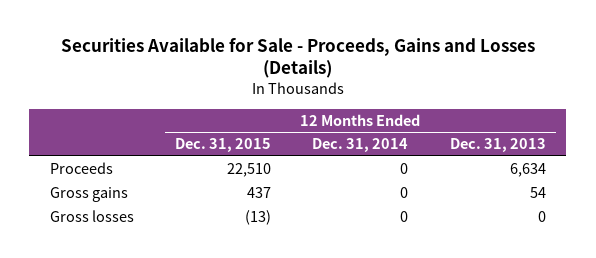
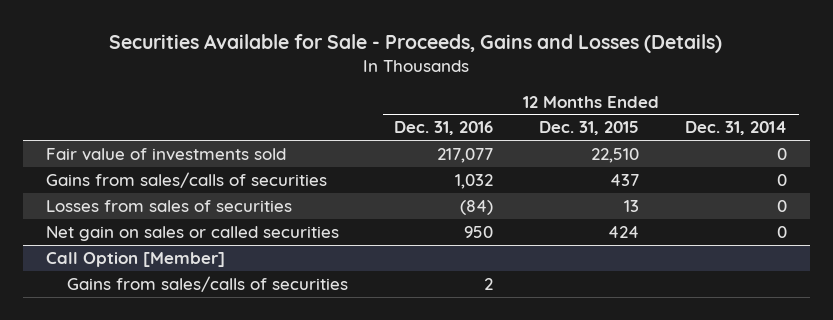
- | 12 Months Ended Dec. 31, 2015 | 12 Months Ended Dec. 31, 2014 | 12 Months Ended Dec. 31, 2013
+ | 12 Months Ended Dec. 31, 2016 | 12 Months Ended Dec. 31, 2015 | 12 Months Ended Dec. 31, 2014
- Proceeds | 22,510 | 0 | 6,634
- Gross gains | 437 | 0 | 54
- Gross losses | (13) | 0 | 0
+ Fair value of investments sold | 217,077 | 22,510 | 0
+ Gains from sales/calls of securities | 1,032 | 437 | 0
+ Losses from sales of securities | (84) | 13 | 0
+ Net gain on sales or called securities | 950 | 424 | 0
+ Call Option [Member]
+ Gains from sales/calls of securities | 2 | |

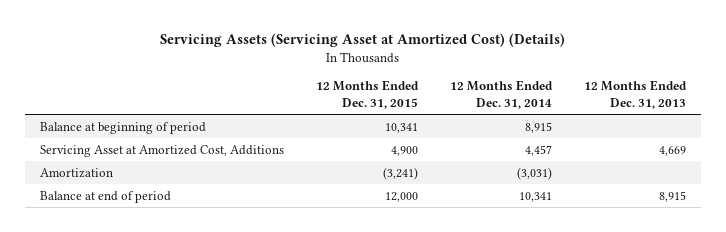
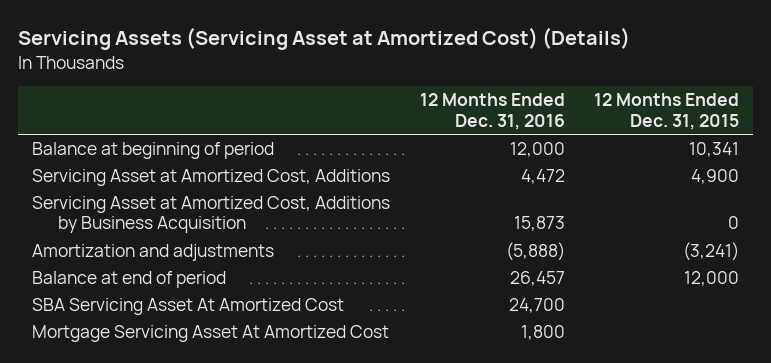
- | 12 Months Ended Dec. 31, 2015 | 12 Months Ended Dec. 31, 2014 | 12 Months Ended Dec. 31, 2013
+ | 12 Months Ended Dec. 31, 2016 | 12 Months Ended Dec. 31, 2015
- Amortization | (3,241) | (3,031) |
+ Servicing Asset at Amortized Cost, Additions by Business Acquisition | 15,873 | 0
+ Amortization and adjustments | (5,888) | (3,241)
+ SBA Servicing Asset At Amortized Cost | 24,700 |
+ Mortgage Servicing Asset At Amortized Cost | 1,800 |

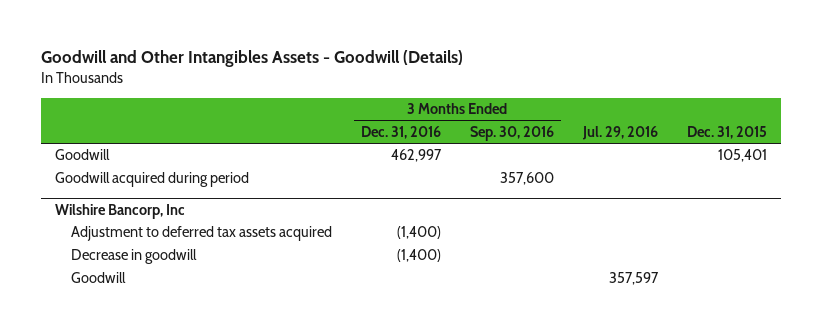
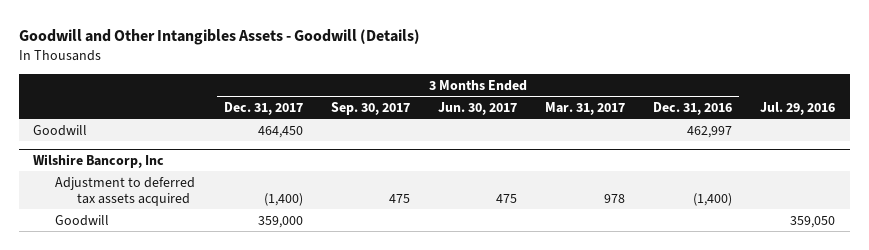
- | 3 Months Ended Dec. 31, 2016 | 3 Months Ended Sep. 30, 2016 | Jul. 29, 2016 | Dec. 31, 2015
+ | 3 Months Ended Dec. 31, 2017 | 3 Months Ended Sep. 30, 2017 | 3 Months Ended Jun. 30, 2017 | 3 Months Ended Mar. 31, 2017 | 3 Months Ended Dec. 31, 2016 | Jul. 29, 2016
- Goodwill acquired during period | | 357,600 | |
@ Wilshire Bancorp, Inc
- Decrease in goodwill | (1,400) | | |
- Goodwill | | | 357,597 |
+ Goodwill | 359,000 | | | | | 359,050

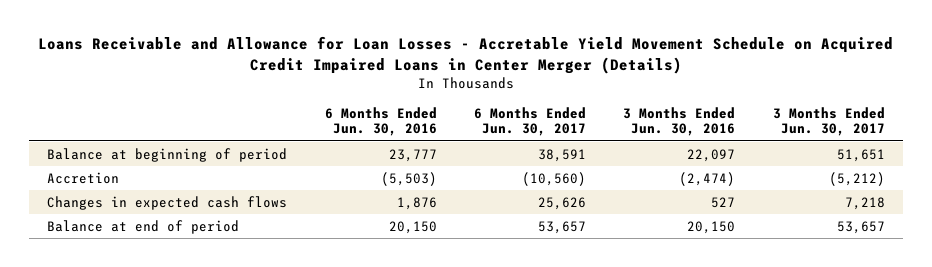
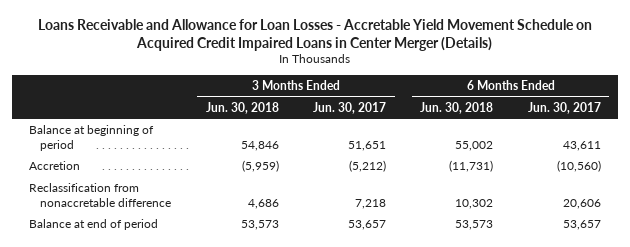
- | 6 Months Ended Jun. 30, 2016 | 6 Months Ended Jun. 30, 2017 | 3 Months Ended Jun. 30, 2016 | 3 Months Ended Jun. 30, 2017
+ | 3 Months Ended Jun. 30, 2018 | 3 Months Ended Jun. 30, 2017 | 6 Months Ended Jun. 30, 2018 | 6 Months Ended Jun. 30, 2017
- Balance at beginning of period | 23,777 | 38,591 | 22,097 | 51,651
+ Balance at beginning of period | 54,846 | 51,651 | 55,002 | 43,611
- Changes in expected cash flows | 1,876 | 25,626 | 527 | 7,218
+ Reclassification from nonaccretable difference | 4,686 | 7,218 | 10,302 | 20,606

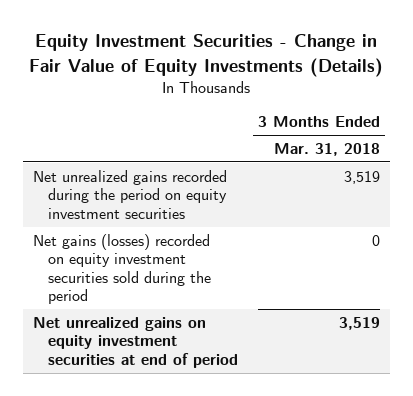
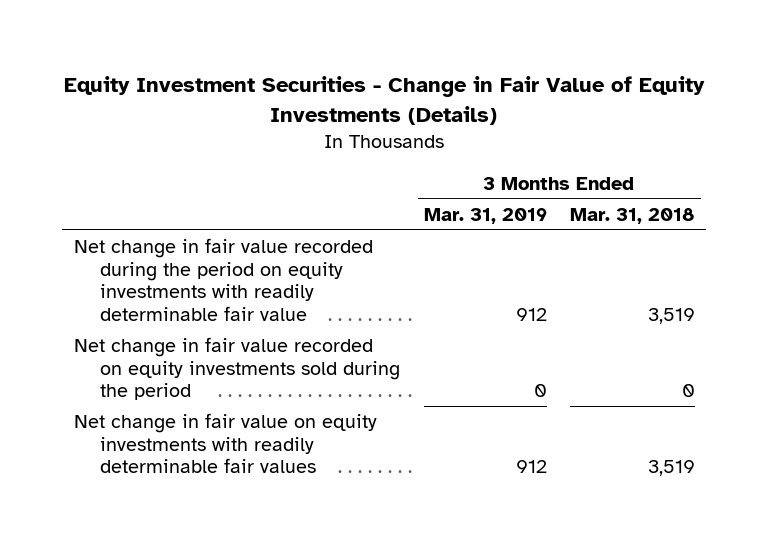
- | 3 Months Ended Mar. 31, 2018
+ | 3 Months Ended Mar. 31, 2019 | 3 Months Ended Mar. 31, 2018
- Net unrealized gains recorded during the period on equity investment securities | 3,519
- Net gains (losses) recorded on equity investment securities sold during the period | 0
- Net unrealized gains on equity investment securities at end of period | 3,519
+ Net change in fair value recorded during the period on equity investments with readily determinable fair value | 912 | 3,519
+ Net change in fair value recorded on equity investments sold during the period | 0 | 0
+ Net change in fair value on equity investments with readily determinable fair values | 912 | 3,519

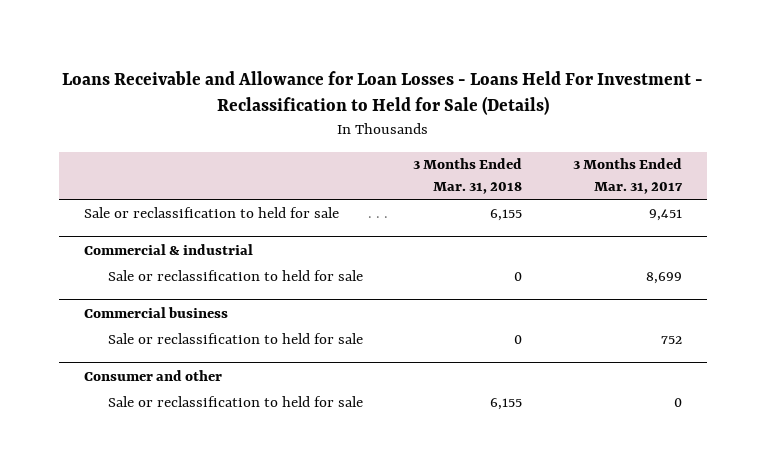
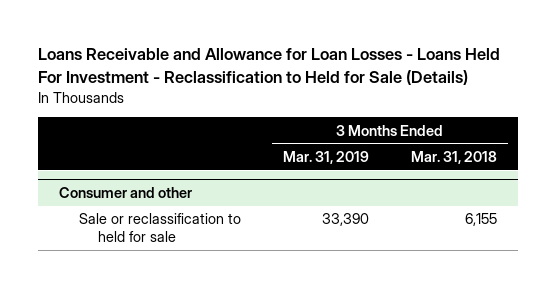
- | 3 Months Ended Mar. 31, 2018 | 3 Months Ended Mar. 31, 2017
+ | 3 Months Ended Mar. 31, 2019 | 3 Months Ended Mar. 31, 2018
- Sale or reclassification to held for sale | 6,155 | 9,451
- Commercial & industrial
- Sale or reclassification to held for sale | 0 | 8,699
- Commercial business
- Sale or reclassification to held for sale | 0 | 752

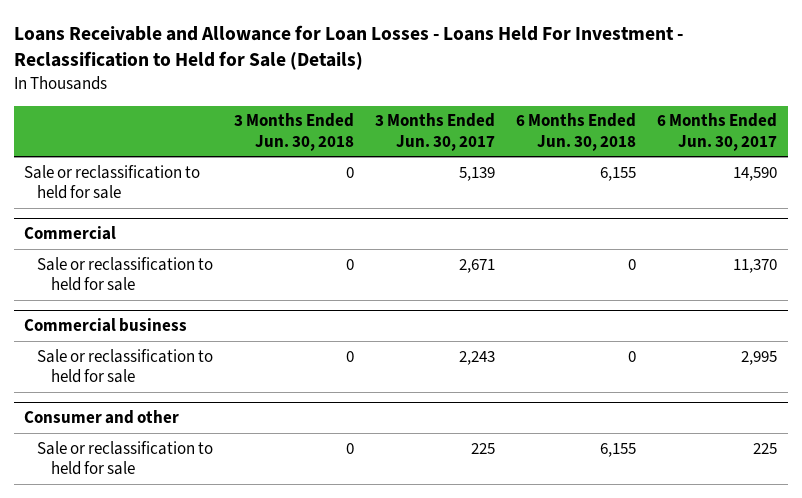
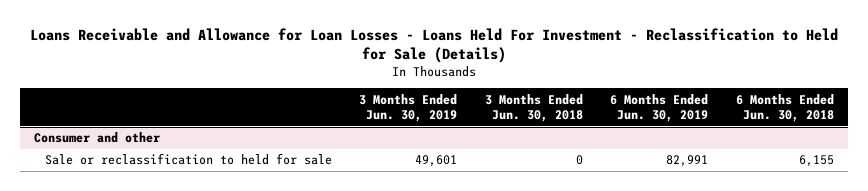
- | 3 Months Ended Jun. 30, 2018 | 3 Months Ended Jun. 30, 2017 | 6 Months Ended Jun. 30, 2018 | 6 Months Ended Jun. 30, 2017
+ | 3 Months Ended Jun. 30, 2019 | 3 Months Ended Jun. 30, 2018 | 6 Months Ended Jun. 30, 2019 | 6 Months Ended Jun. 30, 2018
- Sale or reclassification to held for sale | 0 | 5,139 | 6,155 | 14,590
- Commercial
- Sale or reclassification to held for sale | 0 | 2,671 | 0 | 11,370
- Commercial business
- Sale or reclassification to held for sale | 0 | 2,243 | 0 | 2,995

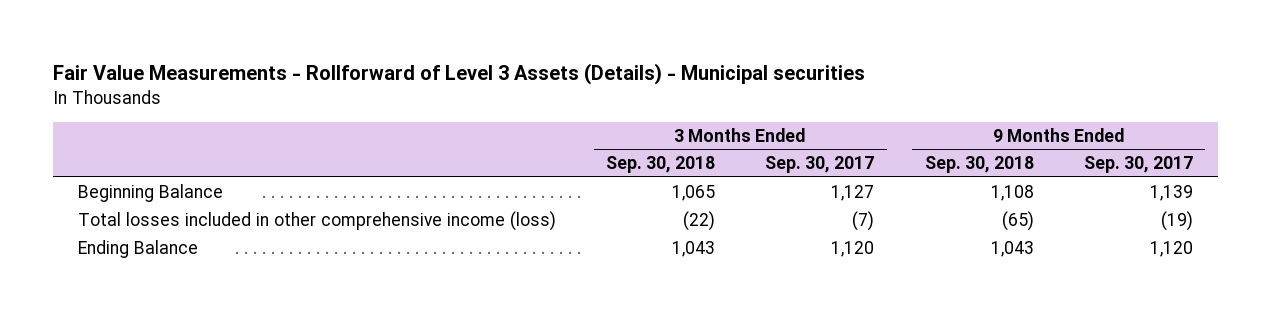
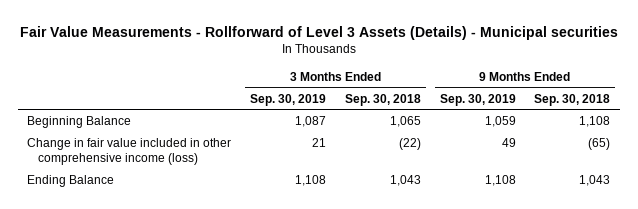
- | 3 Months Ended Sep. 30, 2018 | 3 Months Ended Sep. 30, 2017 | 9 Months Ended Sep. 30, 2018 | 9 Months Ended Sep. 30, 2017
+ | 3 Months Ended Sep. 30, 2019 | 3 Months Ended Sep. 30, 2018 | 9 Months Ended Sep. 30, 2019 | 9 Months Ended Sep. 30, 2018
- Total losses included in other comprehensive income (loss) | (22) | (7) | (65) | (19)
+ Change in fair value included in other comprehensive income (loss) | 21 | (22) | 49 | (65)

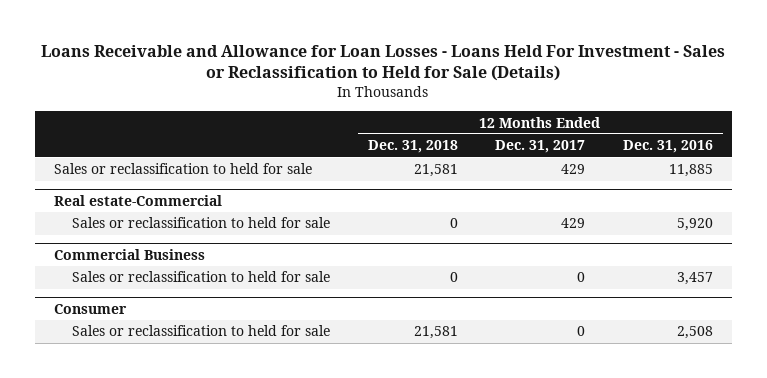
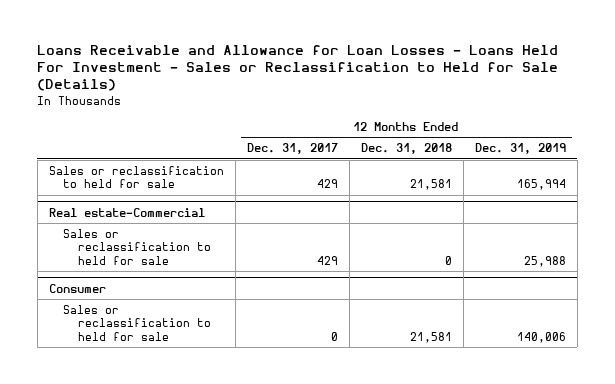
- | 12 Months Ended Dec. 31, 2018 | 12 Months Ended Dec. 31, 2017 | 12 Months Ended Dec. 31, 2016
+ | 12 Months Ended Dec. 31, 2017 | 12 Months Ended Dec. 31, 2018 | 12 Months Ended Dec. 31, 2019
- Commercial Business
- Sales or reclassification to held for sale | 0 | 0 | 3,457

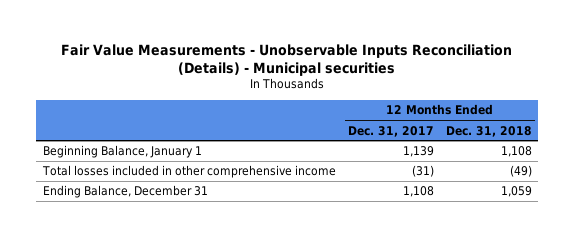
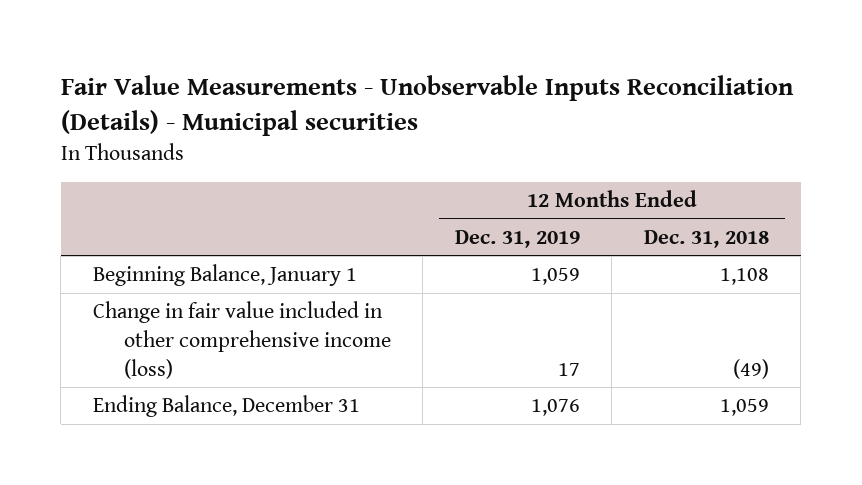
- | 12 Months Ended Dec. 31, 2017 | 12 Months Ended Dec. 31, 2018
+ | 12 Months Ended Dec. 31, 2019 | 12 Months Ended Dec. 31, 2018
- Total losses included in other comprehensive income | (31) | (49)
+ Change in fair value included in other comprehensive income (loss) | 17 | (49)

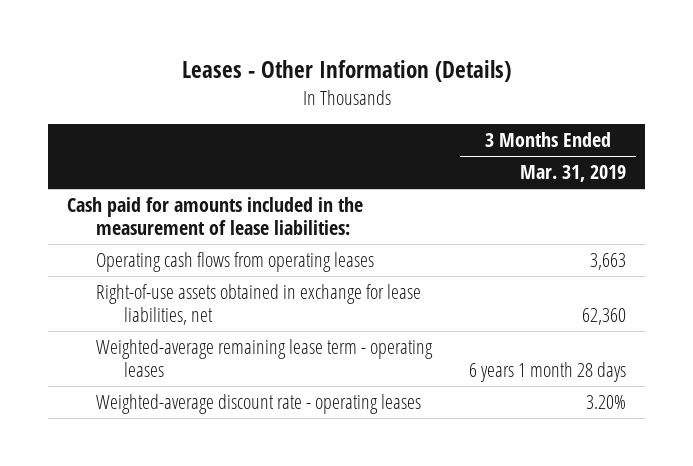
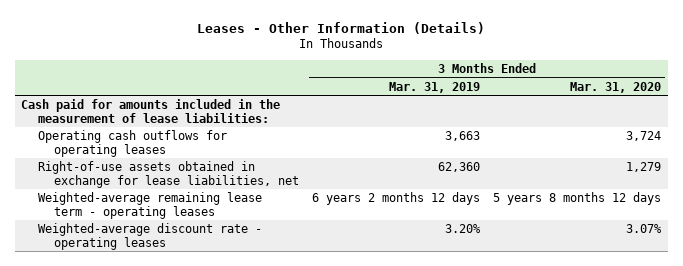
- | 3 Months Ended Mar. 31, 2019
+ | 3 Months Ended Mar. 31, 2019 | 3 Months Ended Mar. 31, 2020
- Operating cash flows from operating leases | 3,663
+ Operating cash outflows for operating leases | 3,663 | 3,724
- Weighted-average remaining lease term - operating leases | 6 years 1 month 28 days
+ Weighted-average remaining lease term - operating leases | 6 years 2 months 12 days | 5 years 8 months 12 days

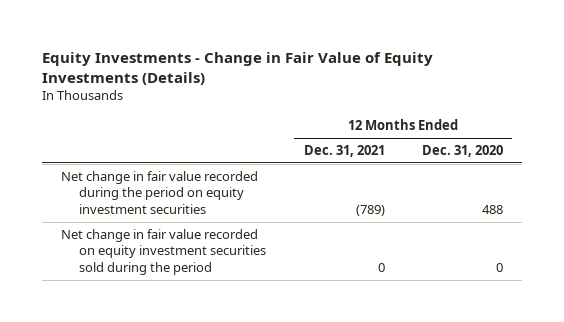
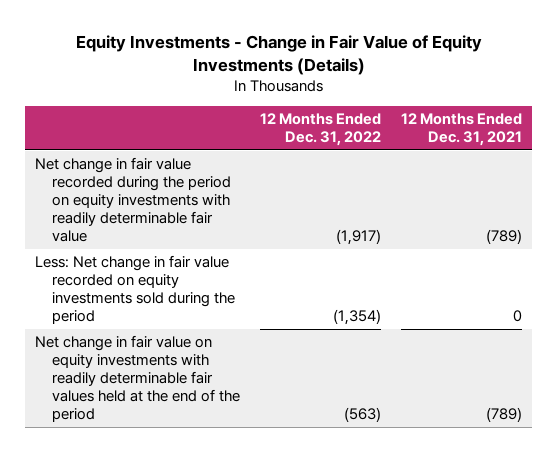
- | 12 Months Ended Dec. 31, 2021 | 12 Months Ended Dec. 31, 2020
+ | 12 Months Ended Dec. 31, 2022 | 12 Months Ended Dec. 31, 2021
- Net change in fair value recorded during the period on equity investment securities | (789) | 488
- Net change in fair value recorded on equity investment securities sold during the period | 0 | 0
+ Net change in fair value recorded during the period on equity investments with readily determinable fair value | (1,917) | (789)
+ Less: Net change in fair value recorded on equity investments sold during the period | (1,354) | 0
+ Net change in fair value on equity investments with readily determinable fair values held at the end of the period | (563) | (789)

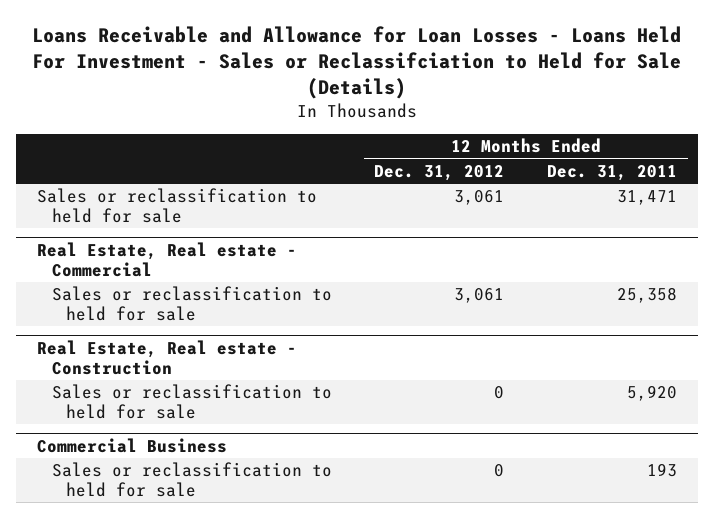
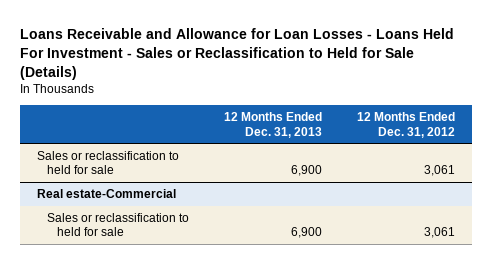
- Loans Receivable and Allowance for Loan Losses - Loans Held For Investment - Sales or Reclassifciation to Held for Sale (Details)
+ Loans Receivable and Allowance for Loan Losses - Loans Held For Investment - Sales or Reclassification to Held for Sale (Details)
- | 12 Months Ended Dec. 31, 2012 | 12 Months Ended Dec. 31, 2011
+ | 12 Months Ended Dec. 31, 2013 | 12 Months Ended Dec. 31, 2012
- Real Estate, Real estate - Commercial
+ Real estate-Commercial
- Real Estate, Real estate - Construction
- Sales or reclassification to held for sale | 0 | 5,920
- Commercial Business
- Sales or reclassification to held for sale | 0 | 193

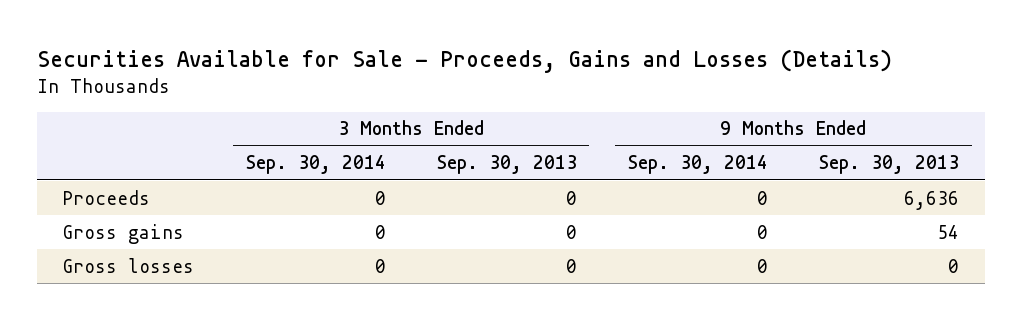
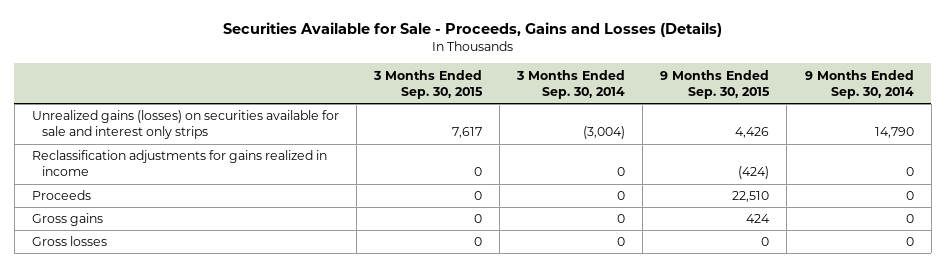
- | 3 Months Ended Sep. 30, 2014 | 3 Months Ended Sep. 30, 2013 | 9 Months Ended Sep. 30, 2014 | 9 Months Ended Sep. 30, 2013
+ | 3 Months Ended Sep. 30, 2015 | 3 Months Ended Sep. 30, 2014 | 9 Months Ended Sep. 30, 2015 | 9 Months Ended Sep. 30, 2014
+ Unrealized gains (losses) on securities available for sale and interest only strips | 7,617 | (3,004) | 4,426 | 14,790
+ Reclassification adjustments for gains realized in income | 0 | 0 | (424) | 0

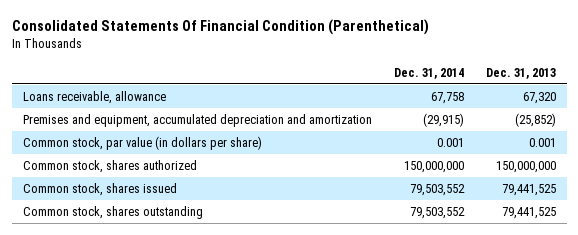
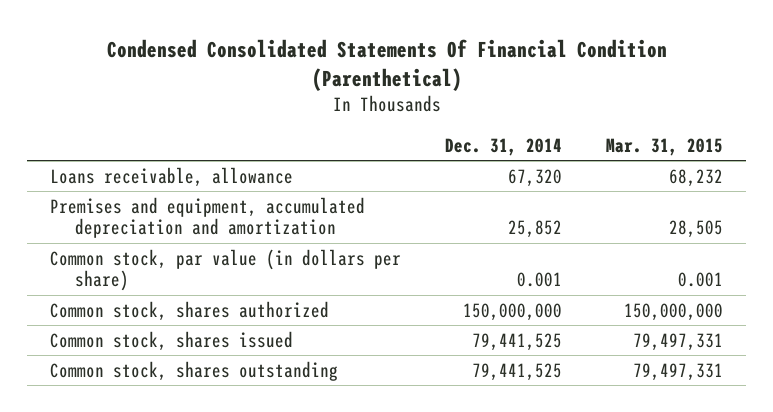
- Consolidated Statements Of Financial Condition (Parenthetical)
+ Condensed Consolidated Statements Of Financial Condition (Parenthetical)
- | Dec. 31, 2014 | Dec. 31, 2013
+ | Dec. 31, 2014 | Mar. 31, 2015
- Loans receivable, allowance | 67,758 | 67,320
- Premises and equipment, accumulated depreciation and amortization | (29,915) | (25,852)
+ Loans receivable, allowance | 67,320 | 68,232
+ Premises and equipment, accumulated depreciation and amortization | 25,852 | 28,505
- Common stock, shares issued | 79,503,552 | 79,441,525
- Common stock, shares outstanding | 79,503,552 | 79,441,525
+ Common stock, shares issued | 79,441,525 | 79,497,331
+ Common stock, shares outstanding | 79,441,525 | 79,497,331

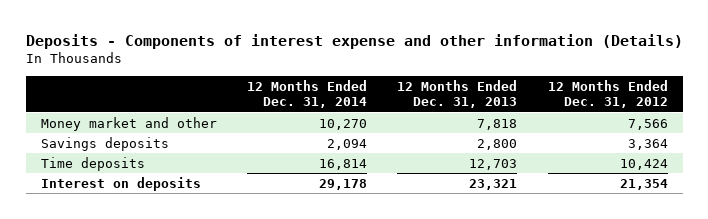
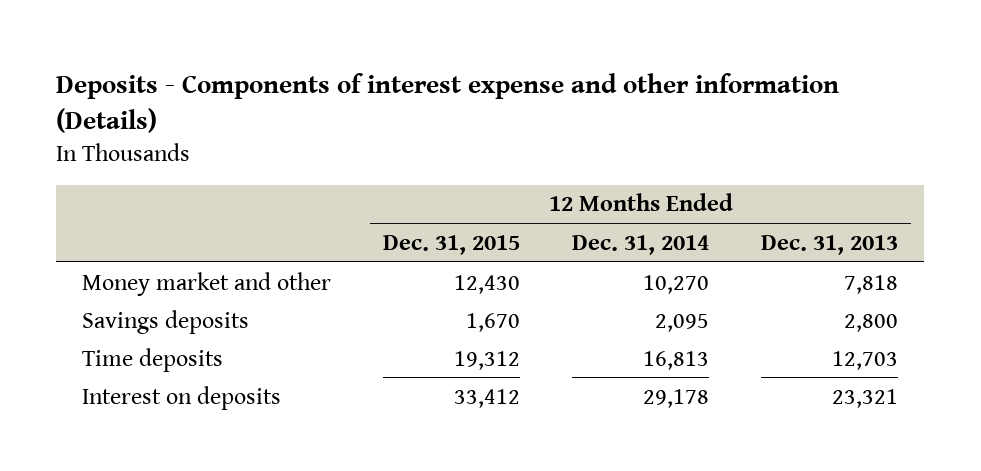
- | 12 Months Ended Dec. 31, 2014 | 12 Months Ended Dec. 31, 2013 | 12 Months Ended Dec. 31, 2012
+ | 12 Months Ended Dec. 31, 2015 | 12 Months Ended Dec. 31, 2014 | 12 Months Ended Dec. 31, 2013
- Savings deposits | 2,094 | 2,800 | 3,364
- Time deposits | 16,814 | 12,703 | 10,424
+ Savings deposits | 1,670 | 2,095 | 2,800
+ Time deposits | 19,312 | 16,813 | 12,703

